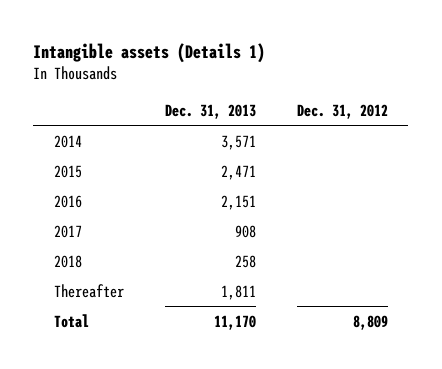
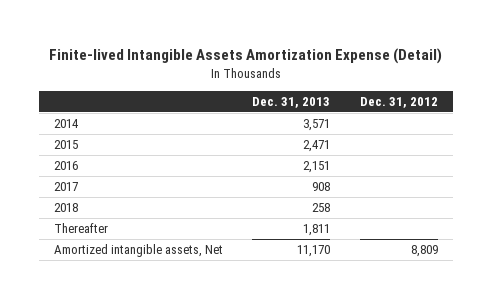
- Intangible assets (Details 1)
+ Finite-lived Intangible Assets Amortization Expense (Detail)
- Total | 11,170 | 8,809
+ Amortized intangible assets, Net | 11,170 | 8,809

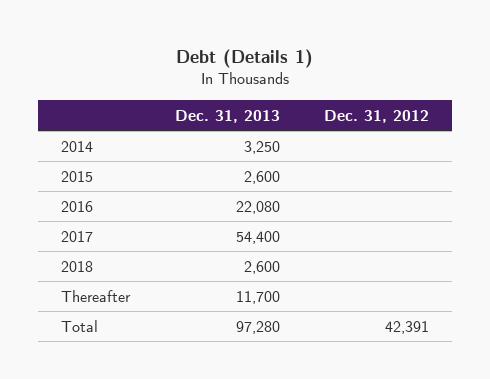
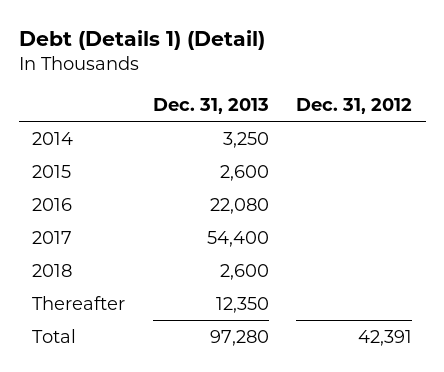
- Debt (Details 1)
+ Debt (Details 1) (Detail)
- Thereafter | 11,700 |
+ Thereafter | 12,350 |

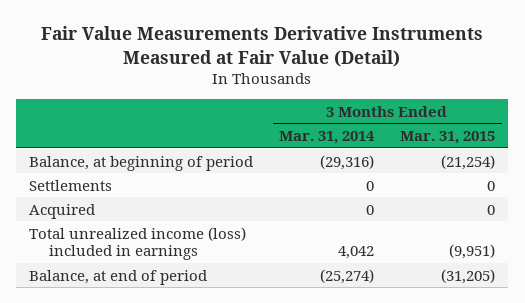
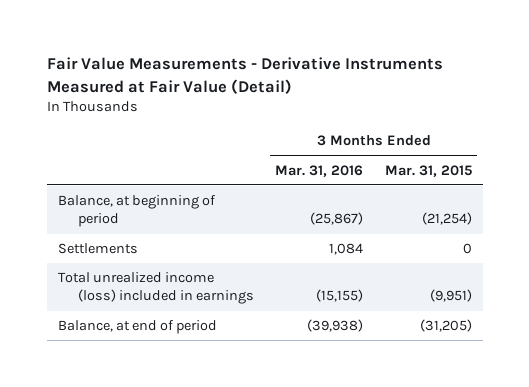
- Fair Value Measurements Derivative Instruments Measured at Fair Value (Detail)
+ Fair Value Measurements - Derivative Instruments Measured at Fair Value (Detail)
- | 3 Months Ended Mar. 31, 2014 | 3 Months Ended Mar. 31, 2015
+ | 3 Months Ended Mar. 31, 2016 | 3 Months Ended Mar. 31, 2015
- Acquired | 0 | 0

